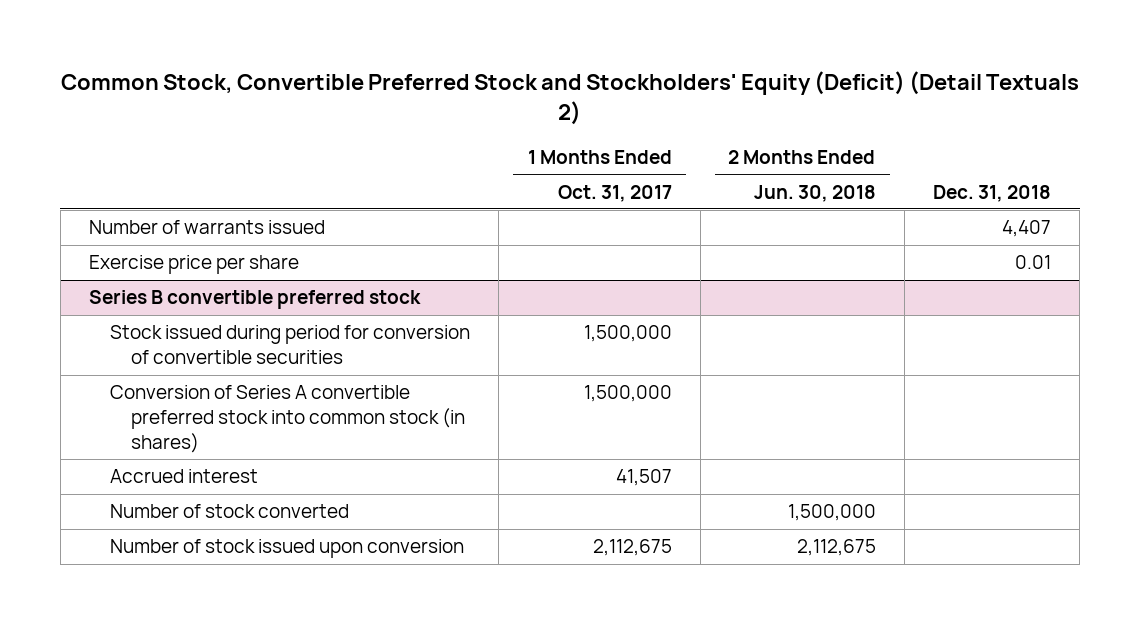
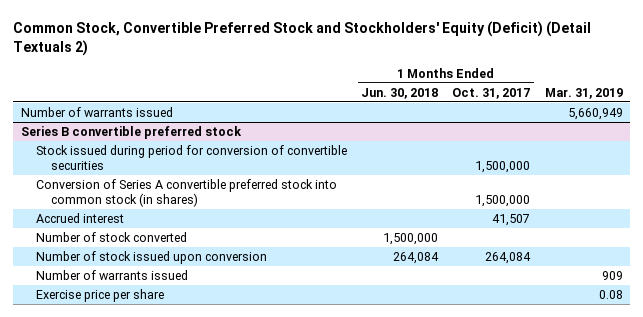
- | 1 Months Ended Oct. 31, 2017 | 2 Months Ended Jun. 30, 2018 | Dec. 31, 2018
+ | 1 Months Ended Jun. 30, 2018 | 1 Months Ended Oct. 31, 2017 | Mar. 31, 2019
- Exercise price per share | | | 0.01
@ Series B convertible preferred stock
- Number of stock issued upon conversion | 2,112,675 | 2,112,675 |
+ Number of stock issued upon conversion | 264,084 | 264,084 |
+ Number of warrants issued | | | 909
+ Exercise price per share | | | 0.08

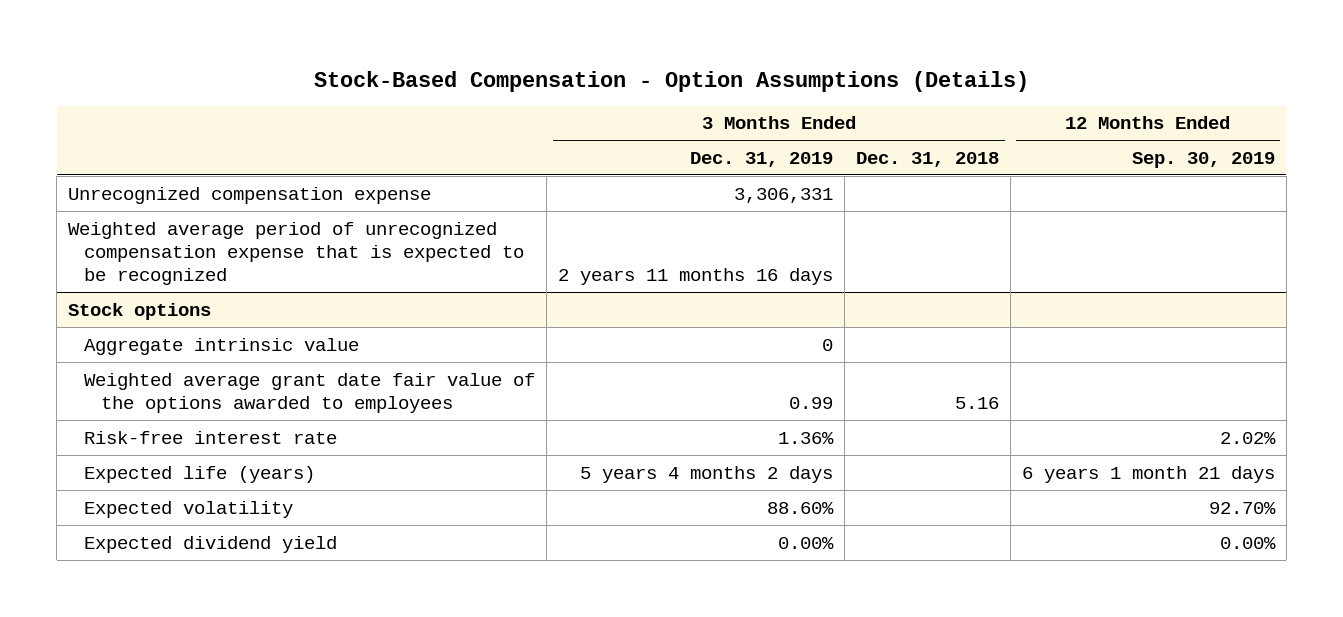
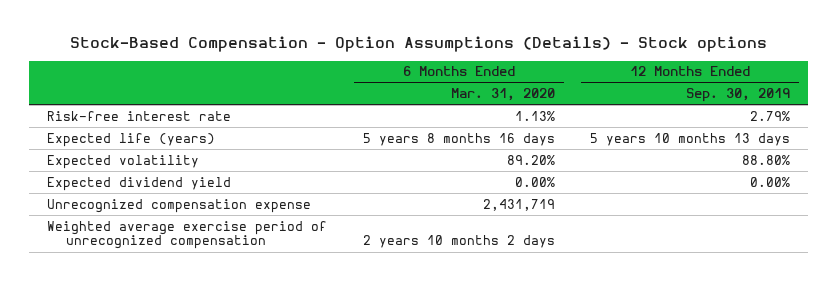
- Stock-Based Compensation - Option Assumptions (Details)
+ Stock-Based Compensation - Option Assumptions (Details) - Stock options
- | 3 Months Ended Dec. 31, 2019 | 3 Months Ended Dec. 31, 2018 | 12 Months Ended Sep. 30, 2019
+ | 6 Months Ended Mar. 31, 2020 | 12 Months Ended Sep. 30, 2019
+ Risk-free interest rate | 1.13% | 2.79%
+ Expected life (years) | 5 years 8 months 16 days | 5 years 10 months 13 days
+ Expected volatility | 89.20% | 88.80%
+ Expected dividend yield | 0.00% | 0.00%
- Weighted average period of unrecognized compensation expense that is expected to be recognized | 2 years 11 months 16 days | |
- Stock options
- Aggregate intrinsic value | 0 | |
- Weighted average grant date fair value of the options awarded to employees | 0.99 | 5.16 |
- Risk-free interest rate | 1.36% | | 2.02%
- Expected life (years) | 5 years 4 months 2 days | | 6 years 1 month 21 days
- Expected volatility | 88.60% | | 92.70%
- Expected dividend yield | 0.00% | | 0.00%
+ Weighted average exercise period of unrecognized compensation | 2 years 10 months 2 days |

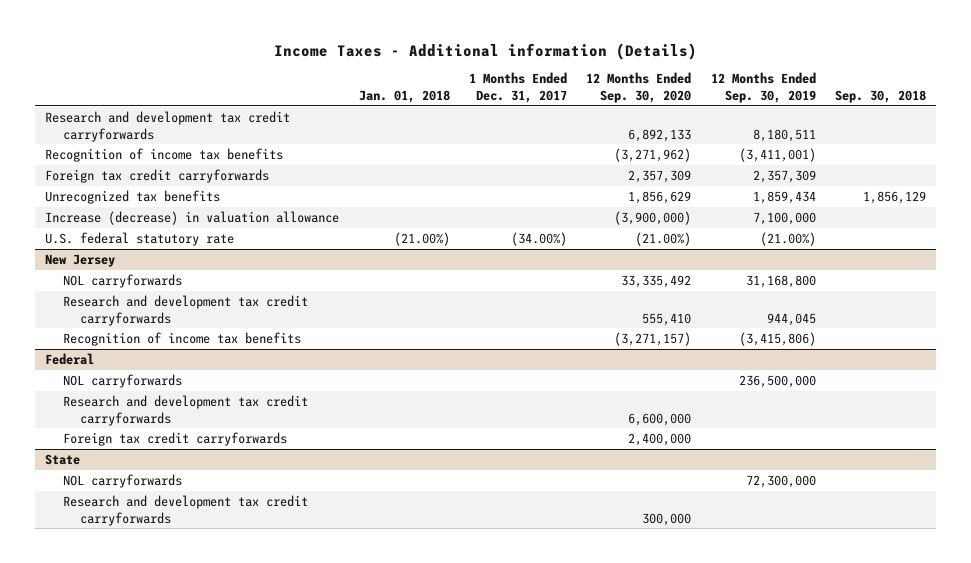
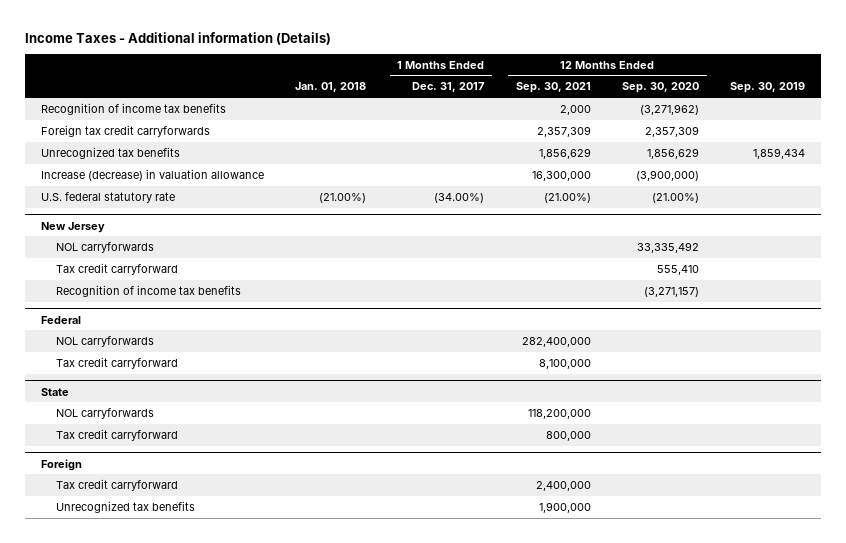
- | Jan. 01, 2018 | 1 Months Ended Dec. 31, 2017 | 12 Months Ended Sep. 30, 2020 | 12 Months Ended Sep. 30, 2019 | Sep. 30, 2018
+ | Jan. 01, 2018 | 1 Months Ended Dec. 31, 2017 | 12 Months Ended Sep. 30, 2021 | 12 Months Ended Sep. 30, 2020 | Sep. 30, 2019
- Research and development tax credit carryforwards | | | 6,892,133 | 8,180,511 |
@ New Jersey
- Research and development tax credit carryforwards | | | 555,410 | 944,045 |
+ Tax credit carryforward | | | | 555,410 |
@ Federal
- Research and development tax credit carryforwards | | | 6,600,000 | |
- Foreign tax credit carryforwards | | | 2,400,000 | |
+ Tax credit carryforward | | | 8,100,000 | |
@ State
- Research and development tax credit carryforwards | | | 300,000 | |
+ Tax credit carryforward | | | 800,000 | |
+ Foreign
+ Tax credit carryforward | | | 2,400,000 | |
+ Unrecognized tax benefits | | | 1,900,000 | |

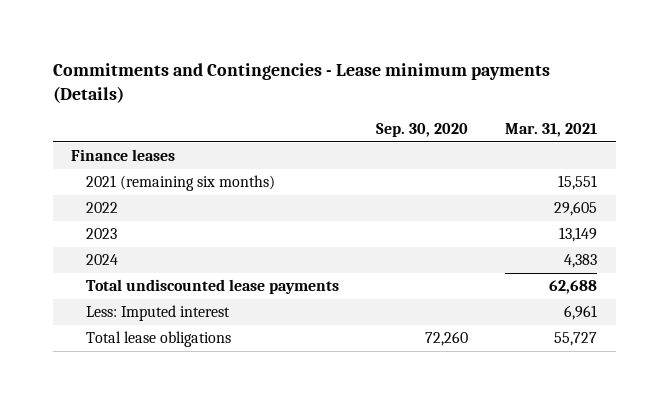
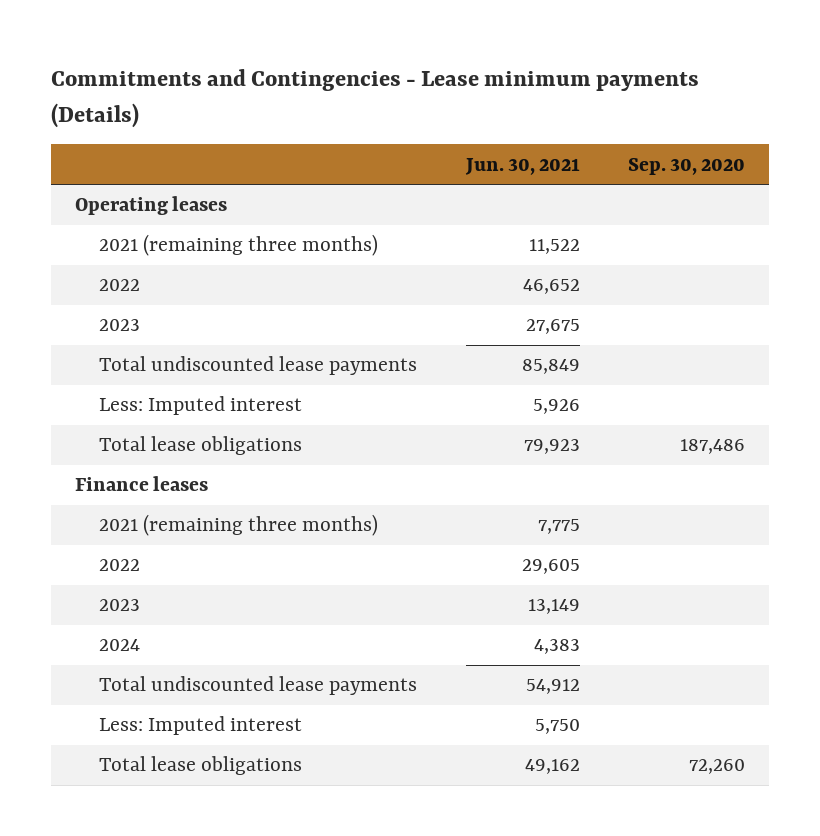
- | Sep. 30, 2020 | Mar. 31, 2021
+ | Jun. 30, 2021 | Sep. 30, 2020
+ Operating leases
+ 2021 (remaining three months) | 11,522 |
+ 2022 | 46,652 |
+ 2023 | 27,675 |
+ Total undiscounted lease payments | 85,849 |
+ Less: Imputed interest | 5,926 |
+ Total lease obligations | 79,923 | 187,486
- 2021 (remaining six months) | | 15,551
+ 2021 (remaining three months) | 7,775 |

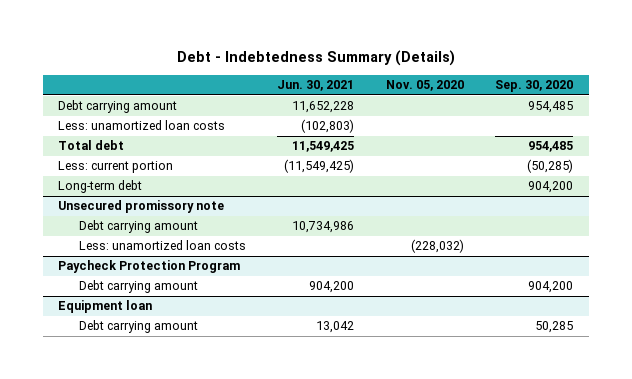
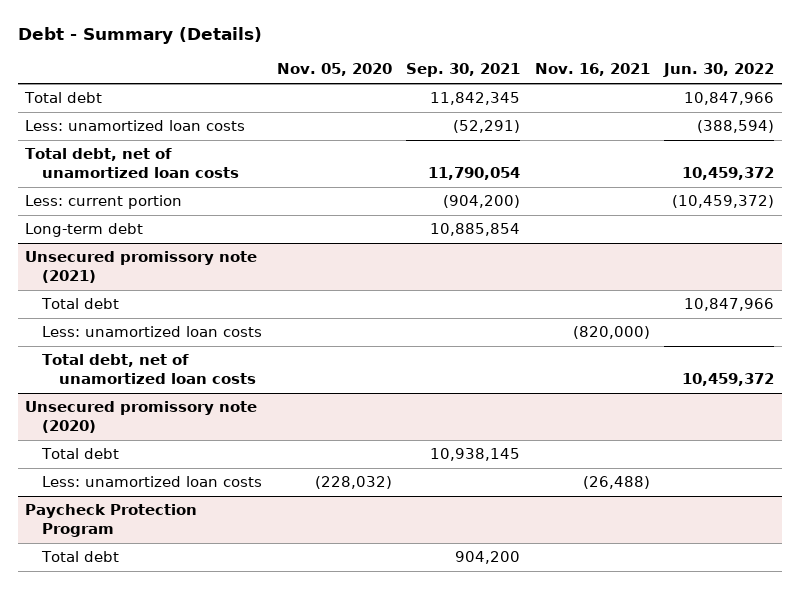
- Debt - Indebtedness Summary (Details)
+ Debt - Summary (Details)
- | Jun. 30, 2021 | Nov. 05, 2020 | Sep. 30, 2020
+ | Nov. 05, 2020 | Sep. 30, 2021 | Nov. 16, 2021 | Jun. 30, 2022
- Debt carrying amount | 11,652,228 | | 954,485
moved down: Less: unamortized loan costs | | (52,291) | | (388,594)
+ Total debt, net of unamortized loan costs | | 11,790,054 | | 10,459,372
- Unsecured promissory note
- Debt carrying amount | 10,734,986 | |
+ Unsecured promissory note (2021)
+ Total debt | | | | 10,847,966
+ Less: unamortized loan costs | | | (820,000) |
+ Total debt, net of unamortized loan costs | | | | 10,459,372
+ Unsecured promissory note (2020)
+ Total debt | | 10,938,145 | |
@ Paycheck Protection Program
- Debt carrying amount | 904,200 | | 904,200
- Equipment loan
- Debt carrying amount | 13,042 | | 50,285
@ Paycheck Protection Program
+ Total debt | | 904,200 | |

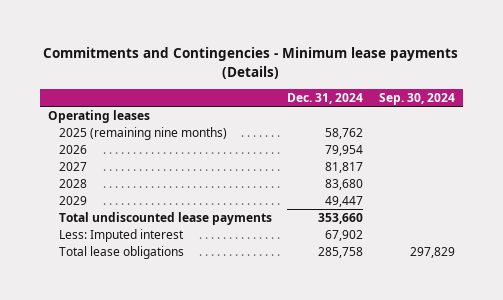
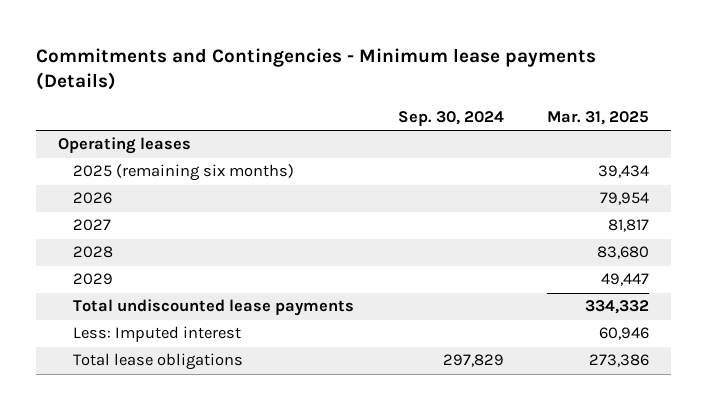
- | Dec. 31, 2024 | Sep. 30, 2024
+ | Sep. 30, 2024 | Mar. 31, 2025
- 2025 (remaining nine months) | 58,762 |
+ 2025 (remaining six months) | | 39,434

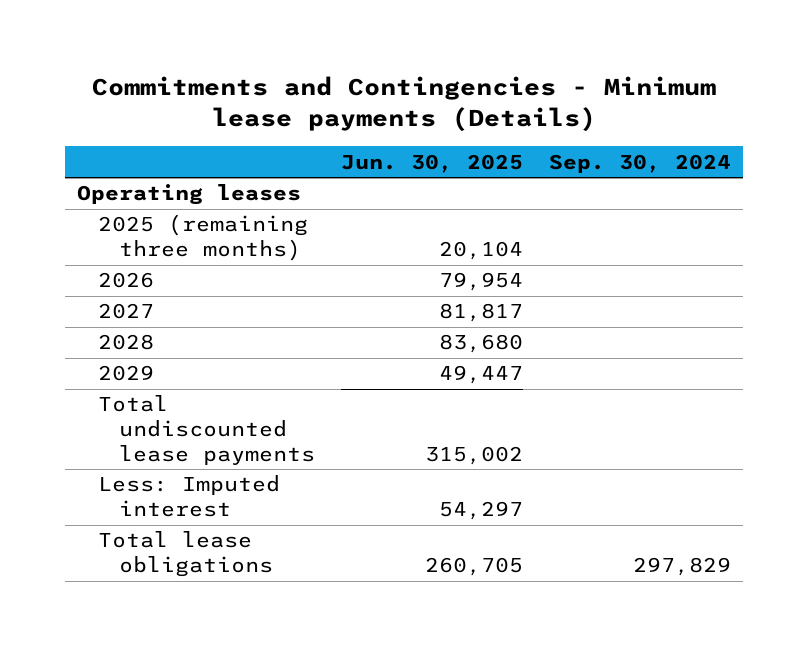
- | Sep. 30, 2024 | Mar. 31, 2025
+ | Jun. 30, 2025 | Sep. 30, 2024
- 2025 (remaining six months) | | 39,434
+ 2025 (remaining three months) | 20,104 |

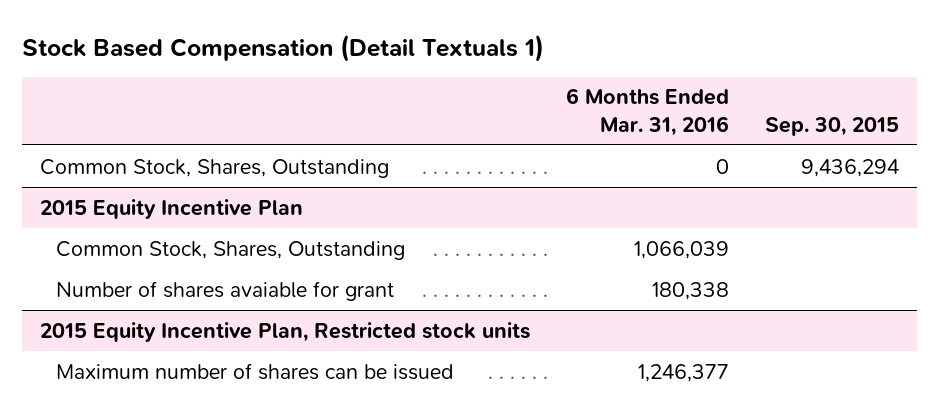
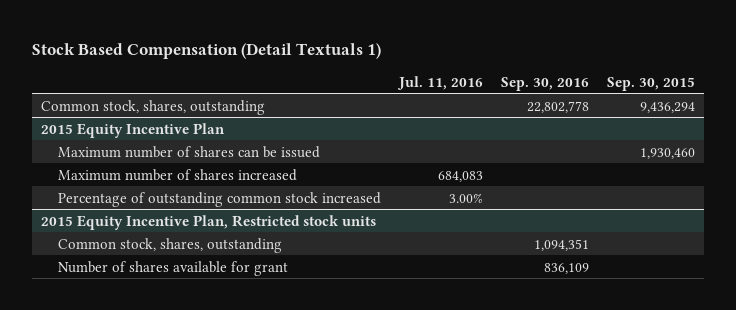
- | 6 Months Ended Mar. 31, 2016 | Sep. 30, 2015
+ | Jul. 11, 2016 | Sep. 30, 2016 | Sep. 30, 2015
- Common Stock, Shares, Outstanding | 0 | 9,436,294
+ Common stock, shares, outstanding | | 22,802,778 | 9,436,294
@ 2015 Equity Incentive Plan
- Common Stock, Shares, Outstanding | 1,066,039 |
- Number of shares avaiable for grant | 180,338 |
+ Maximum number of shares can be issued | | | 1,930,460
+ Maximum number of shares increased | 684,083 | |
+ Percentage of outstanding common stock increased | 3.00% | |
@ 2015 Equity Incentive Plan, Restricted stock units
- Maximum number of shares can be issued | 1,246,377 |
+ Common stock, shares, outstanding | | 1,094,351 |
+ Number of shares available for grant | | 836,109 |

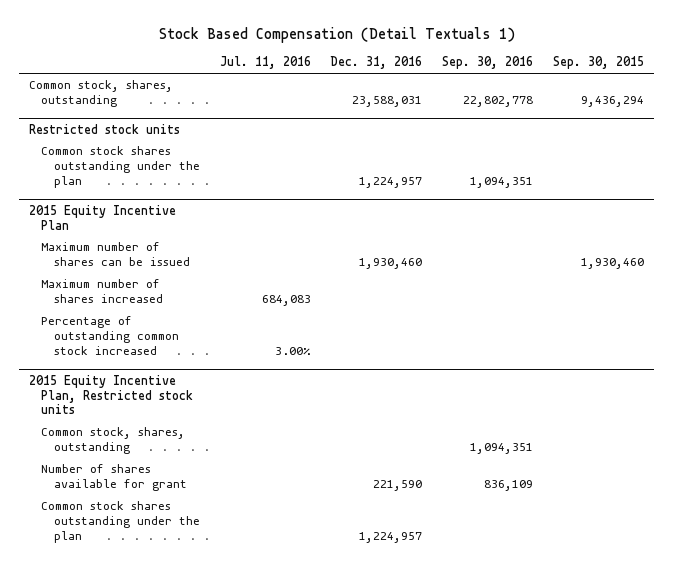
- | Jul. 11, 2016 | Sep. 30, 2016 | Sep. 30, 2015
+ | Jul. 11, 2016 | Dec. 31, 2016 | Sep. 30, 2016 | Sep. 30, 2015
+ Restricted stock units
+ Common stock shares outstanding under the plan | | 1,224,957 | 1,094,351 |
@ 2015 Equity Incentive Plan, Restricted stock units
+ Common stock shares outstanding under the plan | | 1,224,957 | |

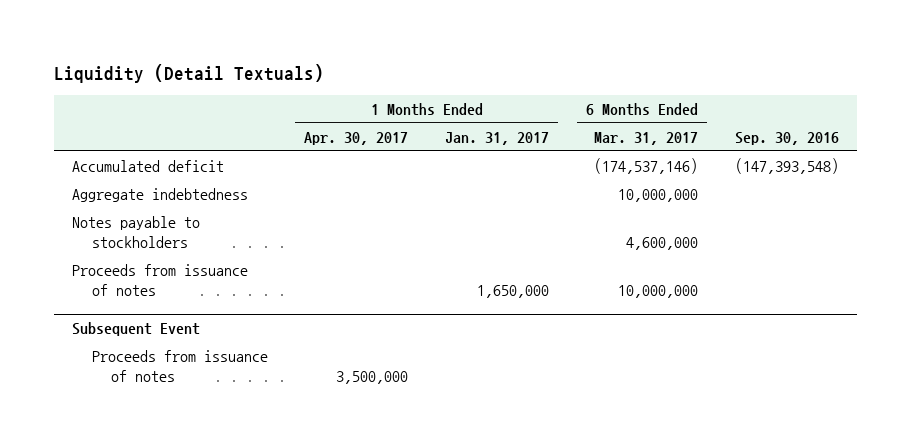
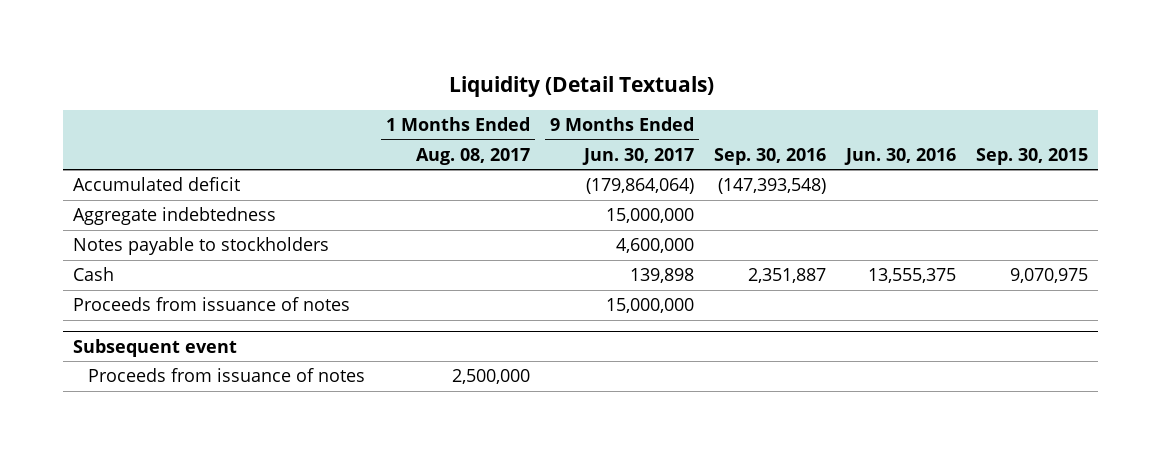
- | 1 Months Ended Apr. 30, 2017 | 1 Months Ended Jan. 31, 2017 | 6 Months Ended Mar. 31, 2017 | Sep. 30, 2016
+ | 1 Months Ended Aug. 08, 2017 | 9 Months Ended Jun. 30, 2017 | Sep. 30, 2016 | Jun. 30, 2016 | Sep. 30, 2015
+ Cash | | 139,898 | 2,351,887 | 13,555,375 | 9,070,975
- Subsequent Event
+ Subsequent event

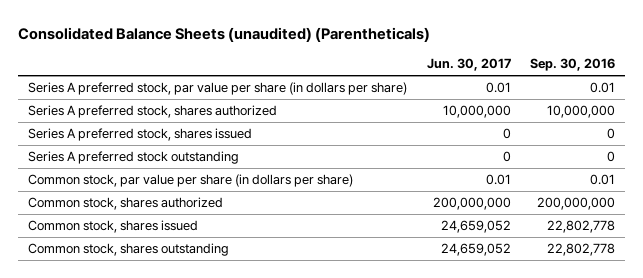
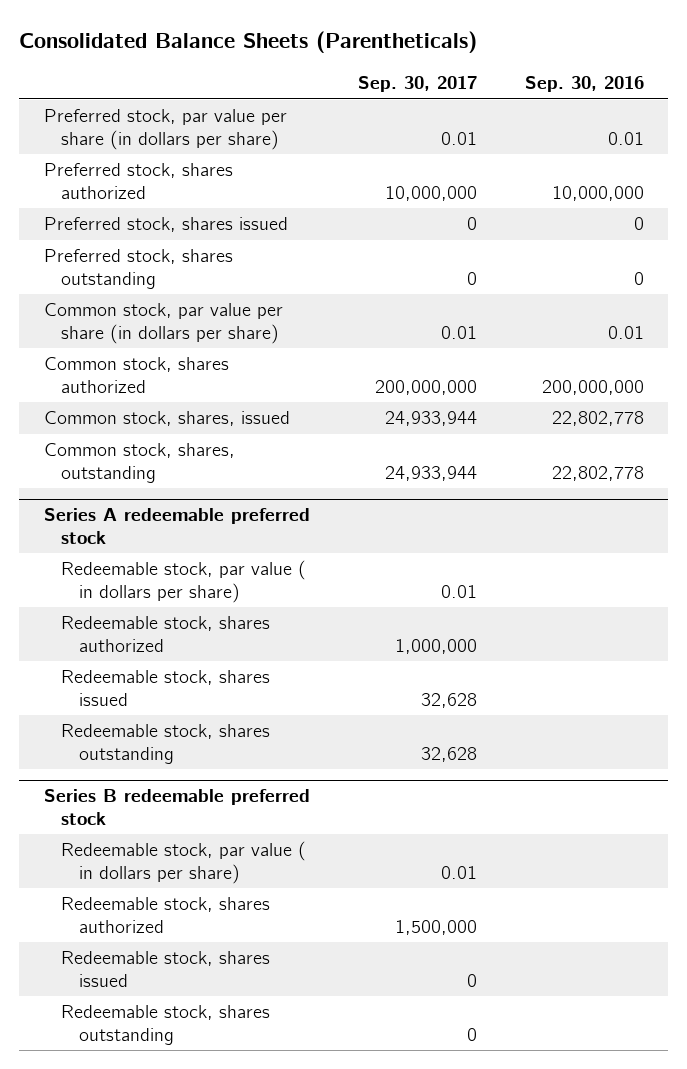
- Consolidated Balance Sheets (unaudited) (Parentheticals)
+ Consolidated Balance Sheets (Parentheticals)
- | Jun. 30, 2017 | Sep. 30, 2016
+ | Sep. 30, 2017 | Sep. 30, 2016
- Series A preferred stock, par value per share (in dollars per share) | 0.01 | 0.01
- Series A preferred stock, shares authorized | 10,000,000 | 10,000,000
- Series A preferred stock, shares issued | 0 | 0
- Series A preferred stock outstanding | 0 | 0
+ Preferred stock, par value per share (in dollars per share) | 0.01 | 0.01
+ Preferred stock, shares authorized | 10,000,000 | 10,000,000
+ Preferred stock, shares issued | 0 | 0
+ Preferred stock, shares outstanding | 0 | 0
- Common stock, shares issued | 24,659,052 | 22,802,778
- Common stock, shares outstanding | 24,659,052 | 22,802,778
+ Common stock, shares, issued | 24,933,944 | 22,802,778
+ Common stock, shares, outstanding | 24,933,944 | 22,802,778
+ Series A redeemable preferred stock
+ Redeemable stock, par value ( in dollars per share) | 0.01 |
+ Redeemable stock, shares authorized | 1,000,000 |
+ Redeemable stock, shares issued | 32,628 |
+ Redeemable stock, shares outstanding | 32,628 |
+ Series B redeemable preferred stock
+ Redeemable stock, par value ( in dollars per share) | 0.01 |
+ Redeemable stock, shares authorized | 1,500,000 |
+ Redeemable stock, shares issued | 0 |
+ Redeemable stock, shares outstanding | 0 |

